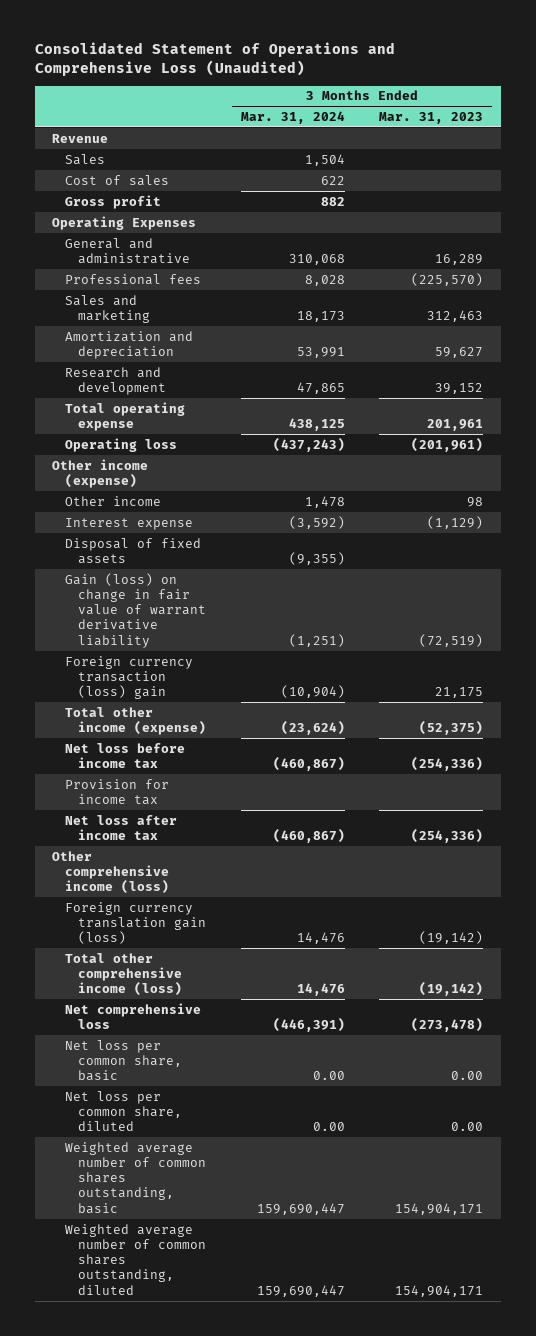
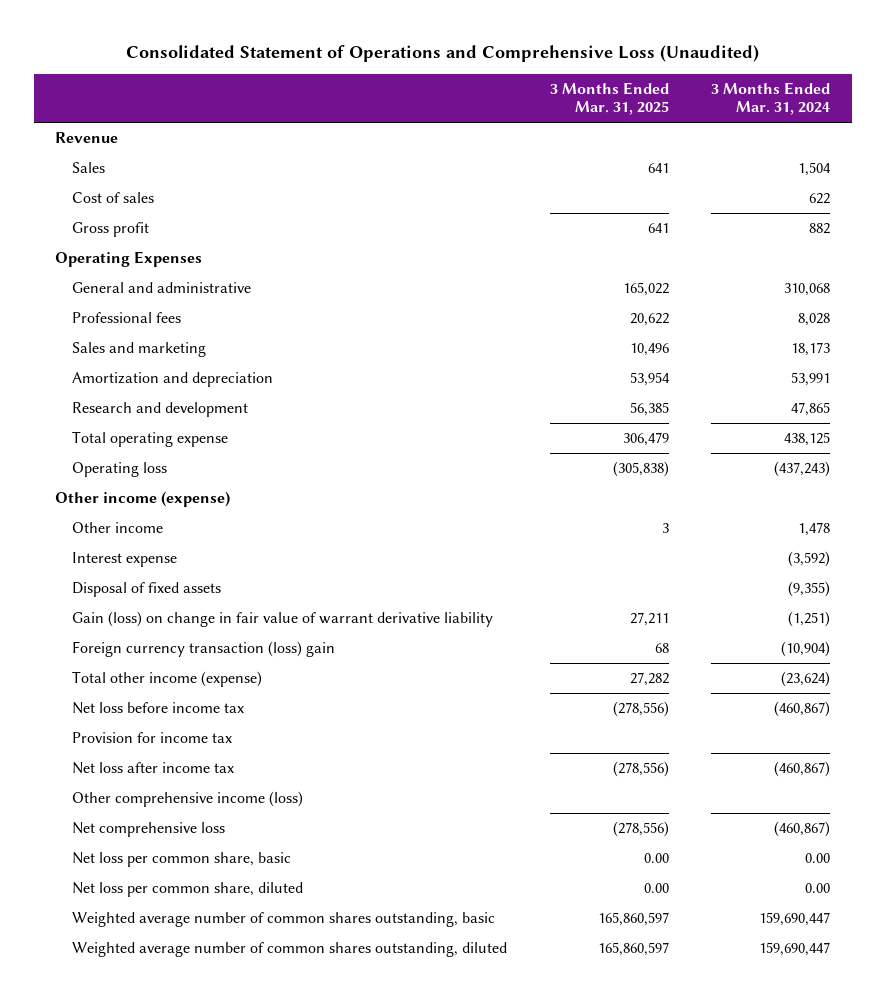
- | 3 Months Ended Mar. 31, 2024 | 3 Months Ended Mar. 31, 2023
+ | 3 Months Ended Mar. 31, 2025 | 3 Months Ended Mar. 31, 2024
- Foreign currency translation gain (loss) | 14,476 | (19,142)
- Total other comprehensive income (loss) | 14,476 | (19,142)
- Net comprehensive loss | (446,391) | (273,478)
+ Net comprehensive loss | (278,556) | (460,867)

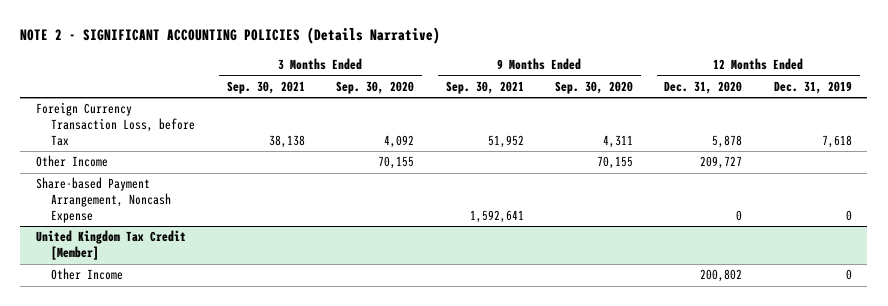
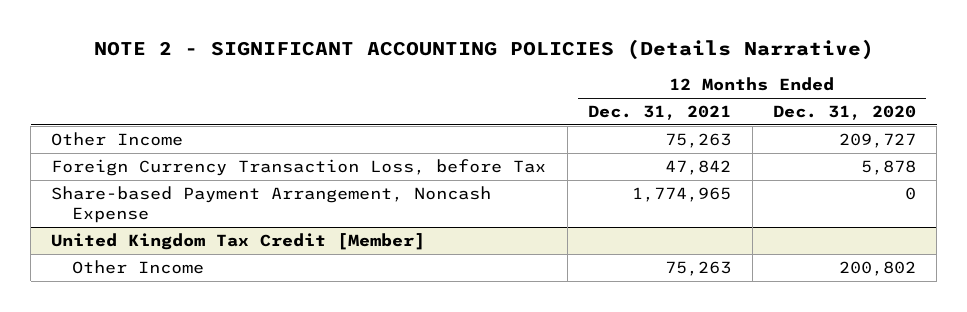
- | 3 Months Ended Sep. 30, 2021 | 3 Months Ended Sep. 30, 2020 | 9 Months Ended Sep. 30, 2021 | 9 Months Ended Sep. 30, 2020 | 12 Months Ended Dec. 31, 2020 | 12 Months Ended Dec. 31, 2019
+ | 12 Months Ended Dec. 31, 2021 | 12 Months Ended Dec. 31, 2020
moved down: Foreign Currency Transaction Loss, before Tax | 47,842 | 5,878

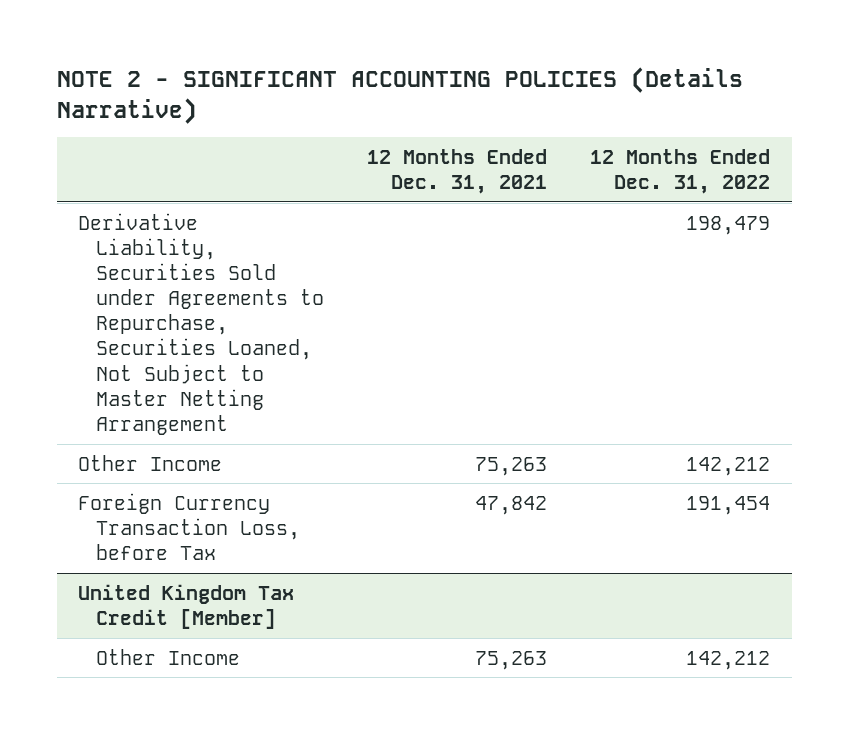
- | 12 Months Ended Dec. 31, 2021 | 12 Months Ended Dec. 31, 2020
+ | 12 Months Ended Dec. 31, 2021 | 12 Months Ended Dec. 31, 2022
+ Derivative Liability, Securities Sold under Agreements to Repurchase, Securities Loaned, Not Subject to Master Netting Arrangement | | 198,479
- Share-based Payment Arrangement, Noncash Expense | 1,774,965 | 0

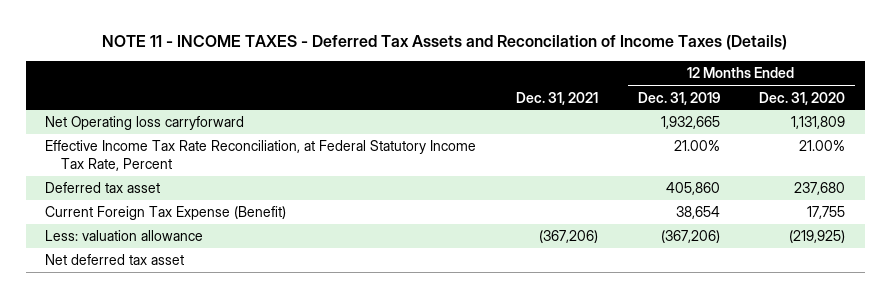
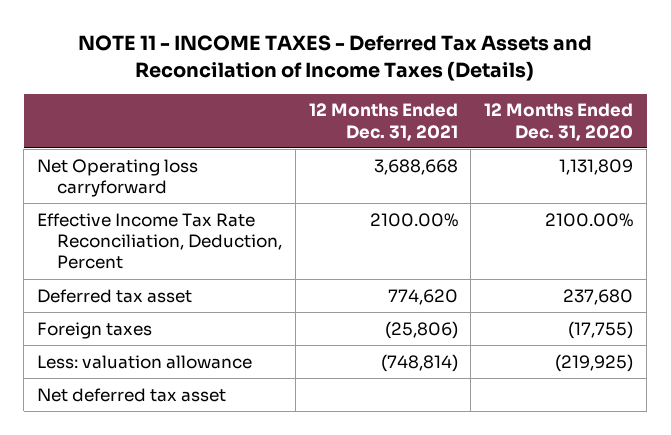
- | Dec. 31, 2021 | 12 Months Ended Dec. 31, 2019 | 12 Months Ended Dec. 31, 2020
+ | 12 Months Ended Dec. 31, 2021 | 12 Months Ended Dec. 31, 2020
- Effective Income Tax Rate Reconciliation, at Federal Statutory Income Tax Rate, Percent | | 21.00% | 21.00%
+ Effective Income Tax Rate Reconciliation, Deduction, Percent | 2100.00% | 2100.00%
- Current Foreign Tax Expense (Benefit) | | 38,654 | 17,755
+ Foreign taxes | (25,806) | (17,755)

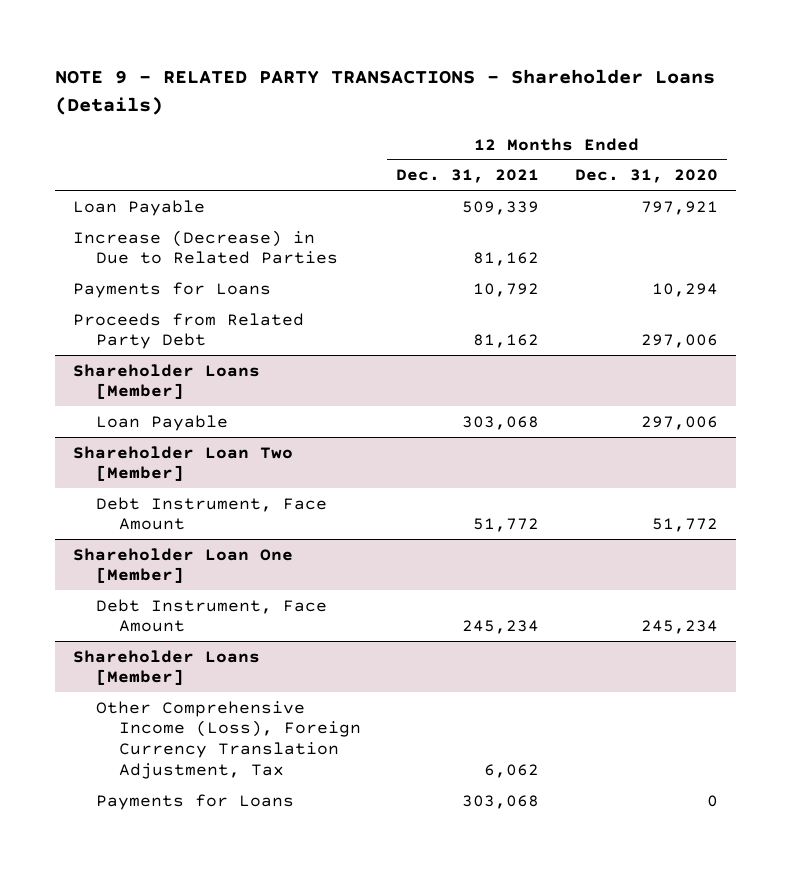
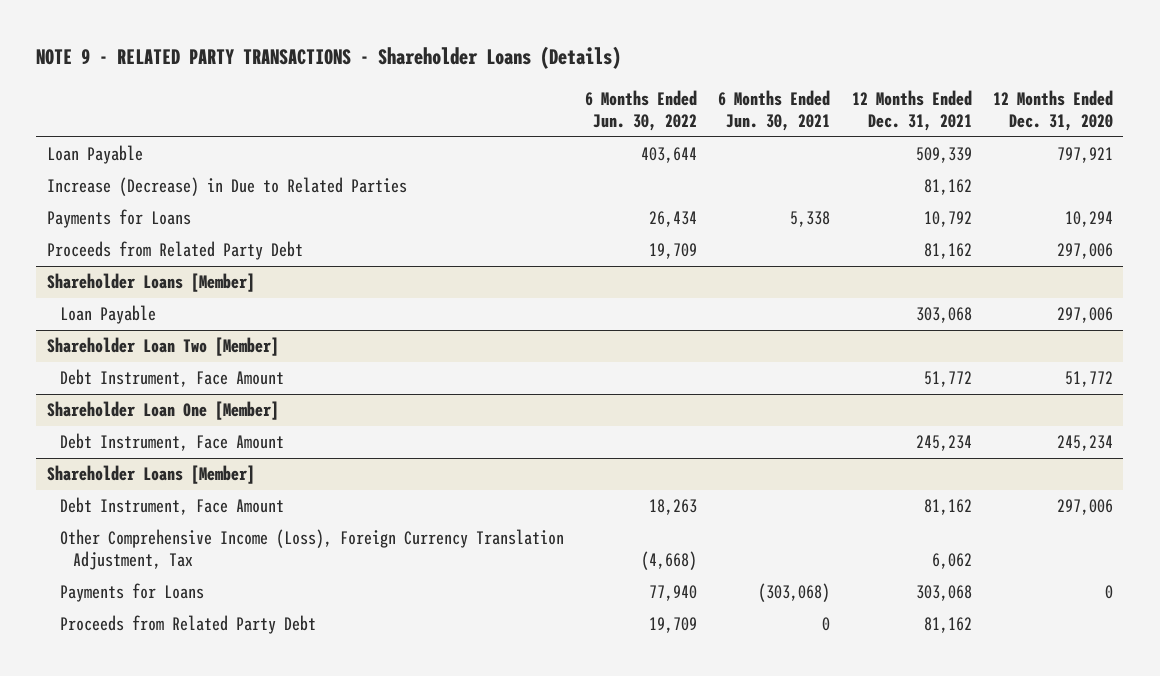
- | 12 Months Ended Dec. 31, 2021 | 12 Months Ended Dec. 31, 2020
+ | 6 Months Ended Jun. 30, 2022 | 6 Months Ended Jun. 30, 2021 | 12 Months Ended Dec. 31, 2021 | 12 Months Ended Dec. 31, 2020
@ Shareholder Loans [Member]
+ Debt Instrument, Face Amount | 18,263 | | 81,162 | 297,006
+ Proceeds from Related Party Debt | 19,709 | 0 | 81,162 |

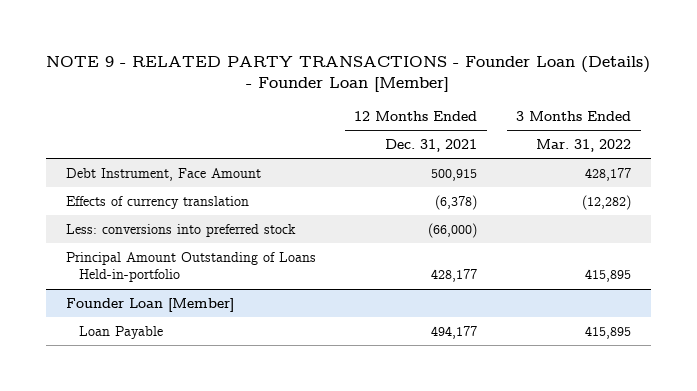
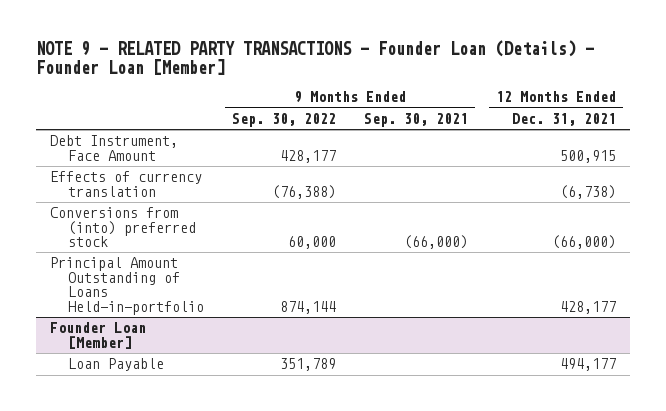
- | 12 Months Ended Dec. 31, 2021 | 3 Months Ended Mar. 31, 2022
+ | 9 Months Ended Sep. 30, 2022 | 9 Months Ended Sep. 30, 2021 | 12 Months Ended Dec. 31, 2021
- Effects of currency translation | (6,378) | (12,282)
- Less: conversions into preferred stock | (66,000) |
+ Effects of currency translation | (76,388) | | (6,738)
+ Conversions from (into) preferred stock | 60,000 | (66,000) | (66,000)

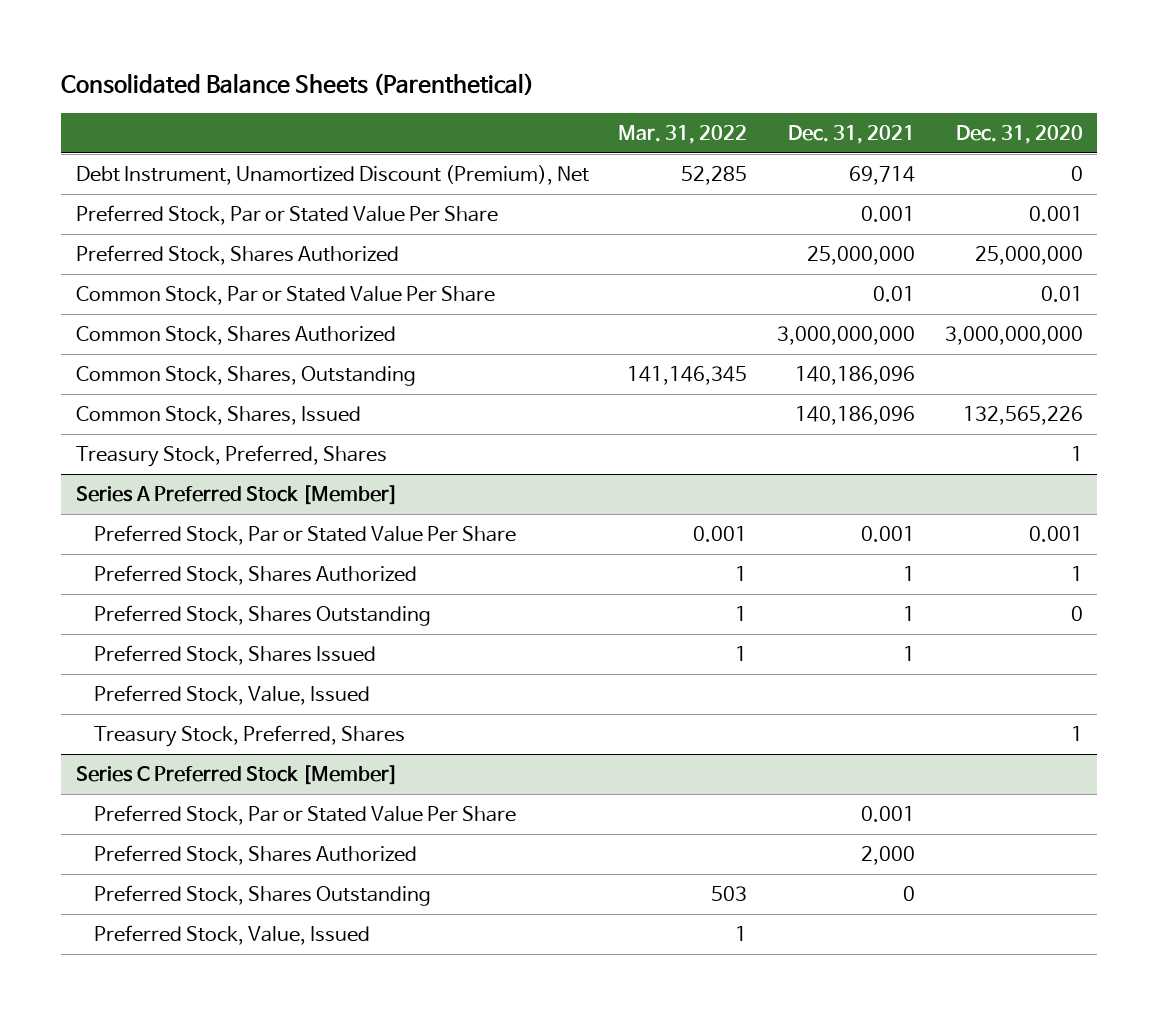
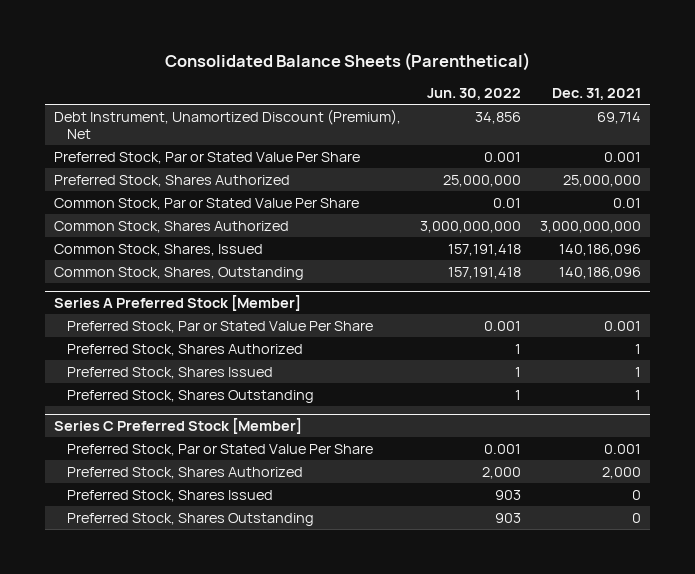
- | Mar. 31, 2022 | Dec. 31, 2021 | Dec. 31, 2020
+ | Jun. 30, 2022 | Dec. 31, 2021
- Treasury Stock, Preferred, Shares | | | 1
moved down: Common Stock, Shares, Outstanding | 157,191,418 | 140,186,096
@ Series A Preferred Stock [Member]
- Preferred Stock, Value, Issued
- Treasury Stock, Preferred, Shares | | | 1
moved down: Preferred Stock, Shares Outstanding | 1 | 1
@ Series C Preferred Stock [Member]
+ Preferred Stock, Shares Issued | 903 | 0
- Preferred Stock, Value, Issued | 1 | |

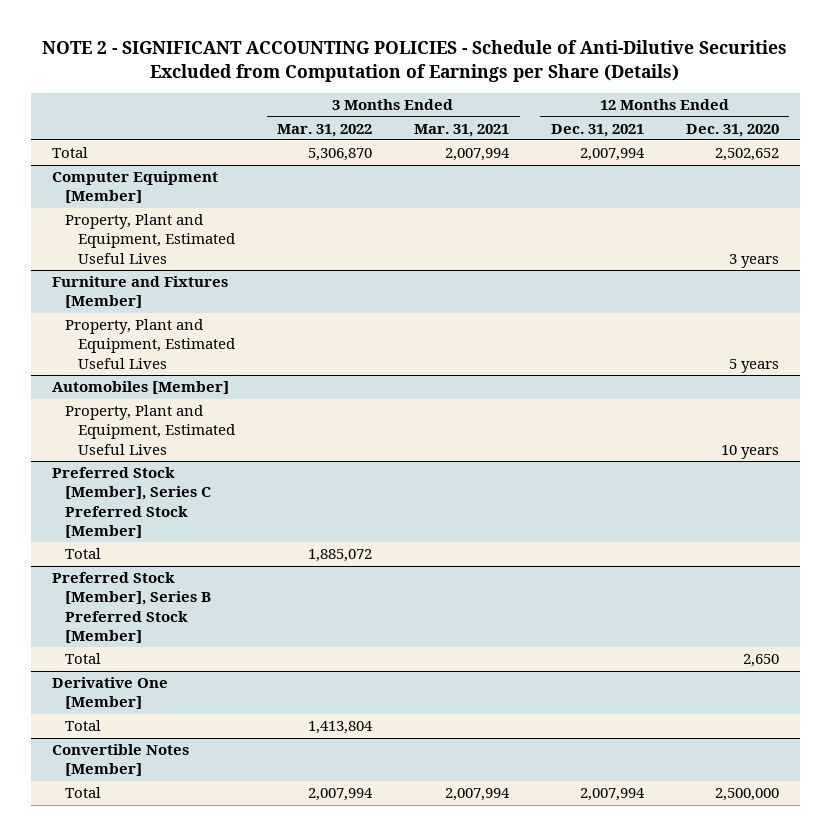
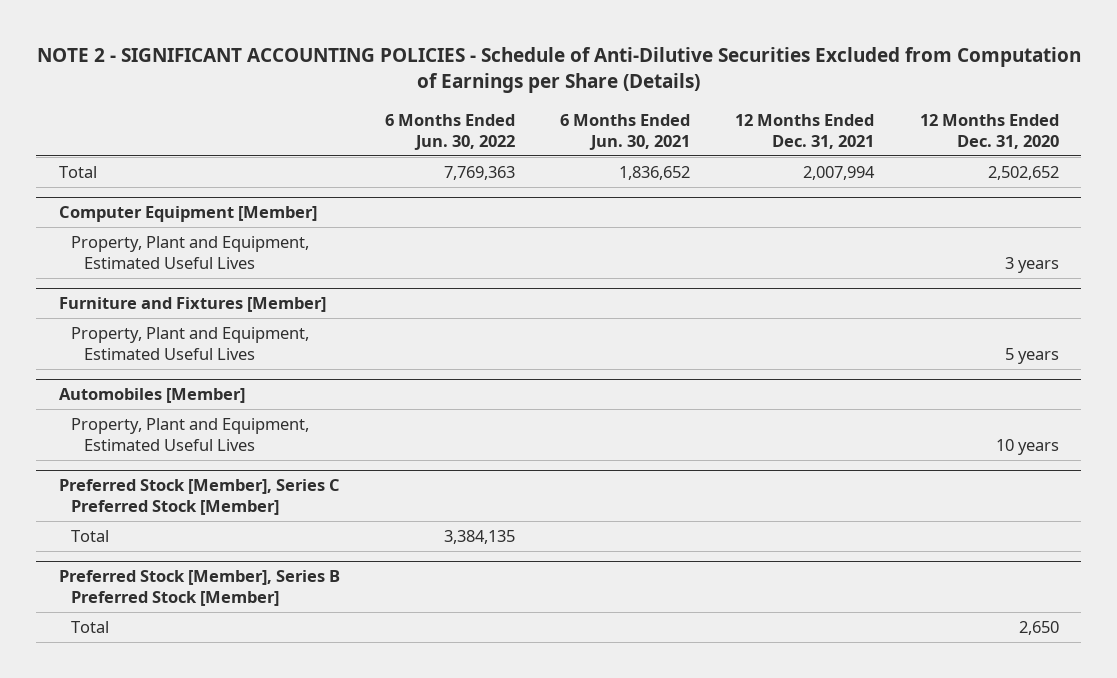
- | 3 Months Ended Mar. 31, 2022 | 3 Months Ended Mar. 31, 2021 | 12 Months Ended Dec. 31, 2021 | 12 Months Ended Dec. 31, 2020
+ | 6 Months Ended Jun. 30, 2022 | 6 Months Ended Jun. 30, 2021 | 12 Months Ended Dec. 31, 2021 | 12 Months Ended Dec. 31, 2020
- Derivative One [Member]
- Total | 1,413,804 | | |
- Convertible Notes [Member]
- Total | 2,007,994 | 2,007,994 | 2,007,994 | 2,500,000

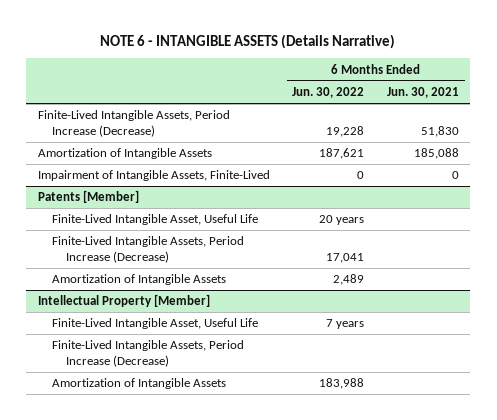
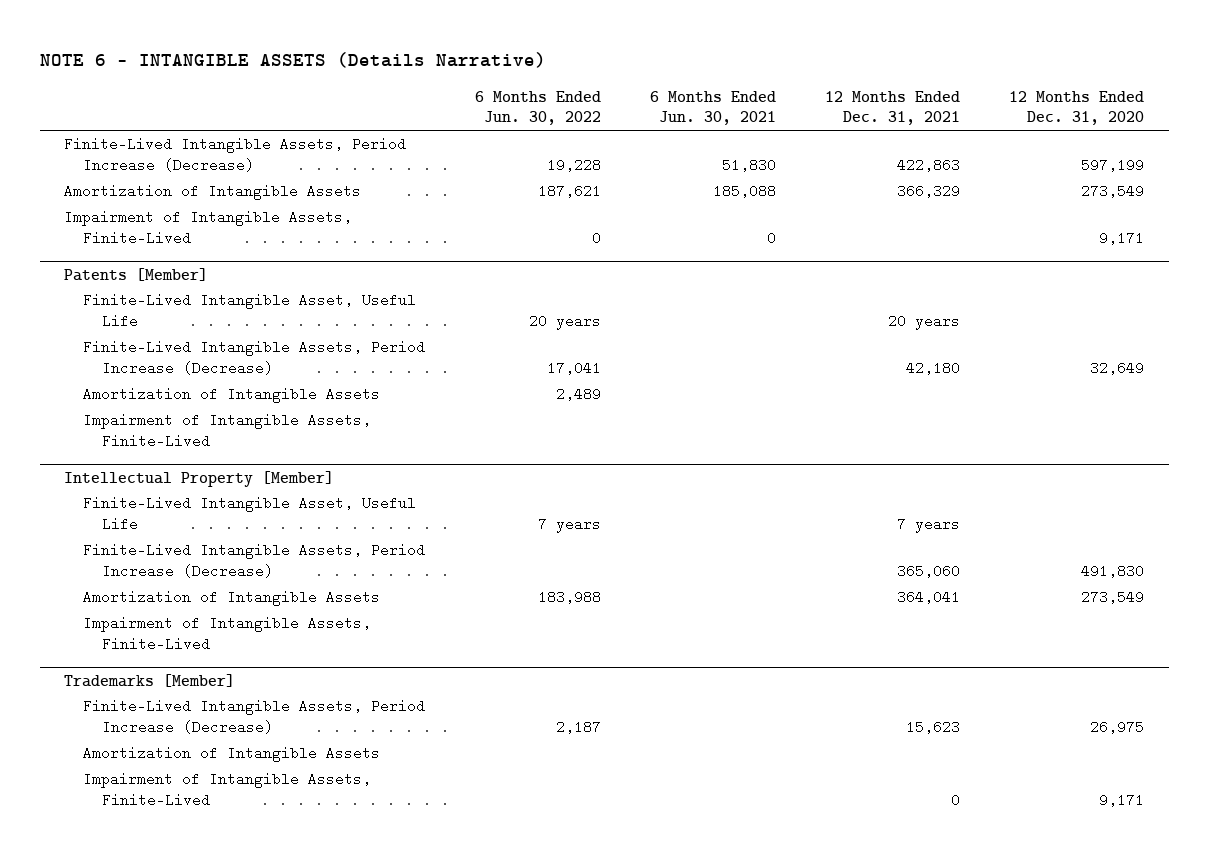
- | 6 Months Ended Jun. 30, 2022 | 6 Months Ended Jun. 30, 2021
+ | 6 Months Ended Jun. 30, 2022 | 6 Months Ended Jun. 30, 2021 | 12 Months Ended Dec. 31, 2021 | 12 Months Ended Dec. 31, 2020
@ Patents [Member]
+ Impairment of Intangible Assets, Finite-Lived
@ Intellectual Property [Member]
+ Impairment of Intangible Assets, Finite-Lived
+ Trademarks [Member]
+ Finite-Lived Intangible Assets, Period Increase (Decrease) | 2,187 | | 15,623 | 26,975
+ Amortization of Intangible Assets
+ Impairment of Intangible Assets, Finite-Lived | | | 0 | 9,171

